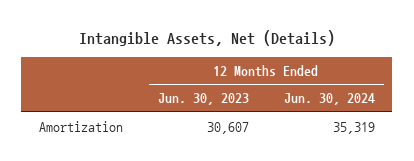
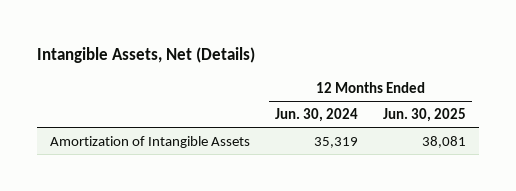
- | 12 Months Ended Jun. 30, 2023 | 12 Months Ended Jun. 30, 2024
+ | 12 Months Ended Jun. 30, 2024 | 12 Months Ended Jun. 30, 2025
- Amortization | 30,607 | 35,319
+ Amortization of Intangible Assets | 35,319 | 38,081

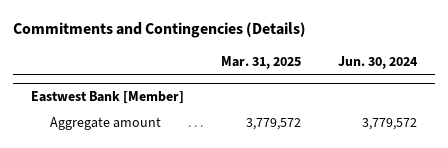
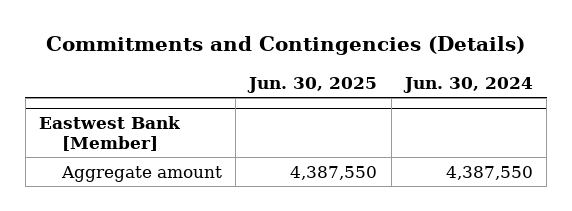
- | Mar. 31, 2025 | Jun. 30, 2024
+ | Jun. 30, 2025 | Jun. 30, 2024
@ Eastwest Bank [Member]
- Aggregate amount | 3,779,572 | 3,779,572
+ Aggregate amount | 4,387,550 | 4,387,550

